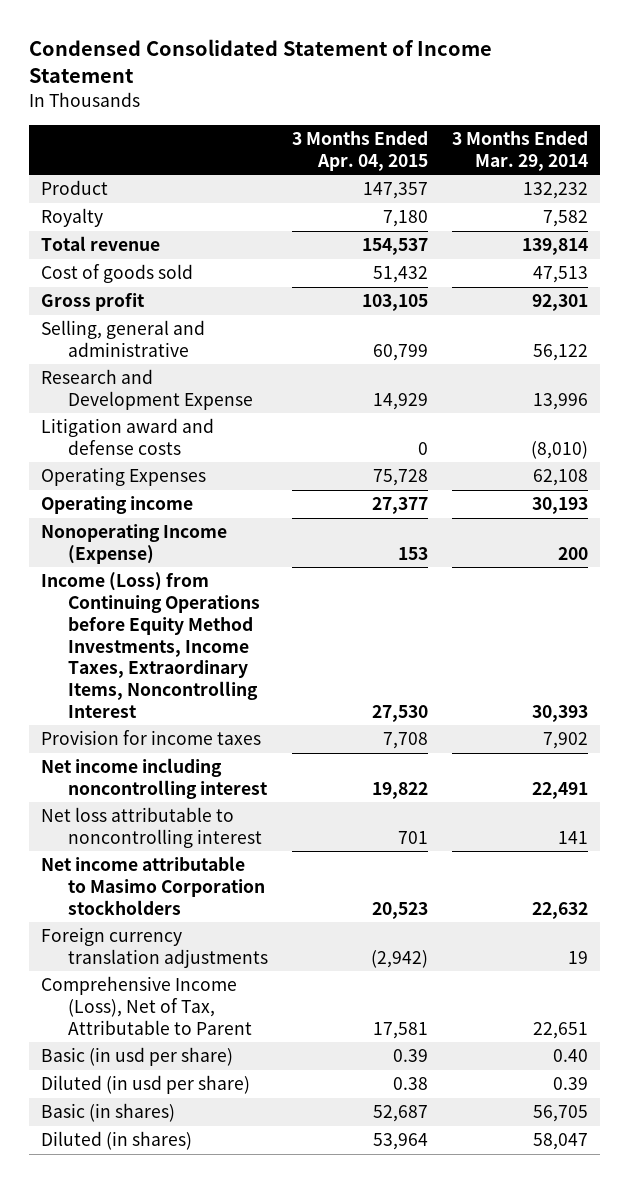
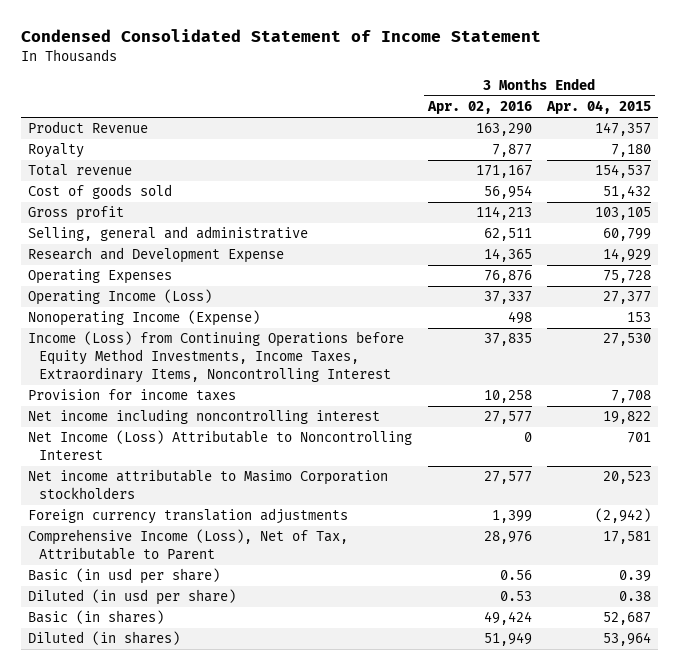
- | 3 Months Ended Apr. 04, 2015 | 3 Months Ended Mar. 29, 2014
+ | 3 Months Ended Apr. 02, 2016 | 3 Months Ended Apr. 04, 2015
- Product | 147,357 | 132,232
+ Product Revenue | 163,290 | 147,357
- Litigation award and defense costs | 0 | (8,010)
- Operating income | 27,377 | 30,193
+ Operating Income (Loss) | 37,337 | 27,377
- Net loss attributable to noncontrolling interest | 701 | 141
+ Net Income (Loss) Attributable to Noncontrolling Interest | 0 | 701

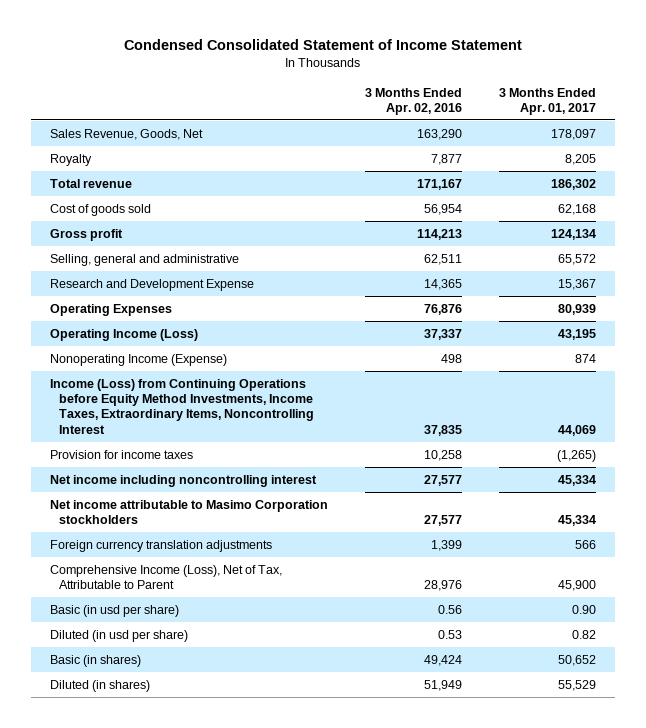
- | 3 Months Ended Apr. 02, 2016 | 3 Months Ended Apr. 04, 2015
+ | 3 Months Ended Apr. 02, 2016 | 3 Months Ended Apr. 01, 2017
- Product Revenue | 163,290 | 147,357
+ Sales Revenue, Goods, Net | 163,290 | 178,097
- Net Income (Loss) Attributable to Noncontrolling Interest | 0 | 701

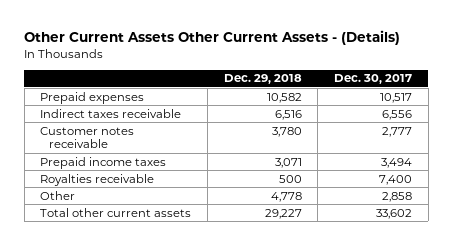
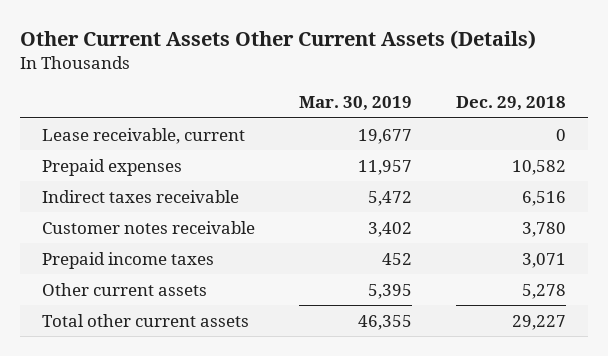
- Other Current Assets Other Current Assets - (Details)
+ Other Current Assets Other Current Assets (Details)
- | Dec. 29, 2018 | Dec. 30, 2017
+ | Mar. 30, 2019 | Dec. 29, 2018
+ Lease receivable, current | 19,677 | 0
- Royalties receivable | 500 | 7,400
- Other | 4,778 | 2,858
+ Other current assets | 5,395 | 5,278

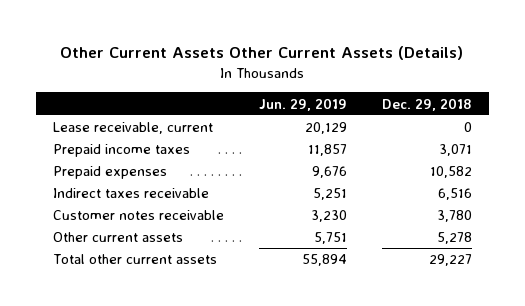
- | Mar. 30, 2019 | Dec. 29, 2018
+ | Jun. 29, 2019 | Dec. 29, 2018
moved up: Prepaid income taxes | 11,857 | 3,071

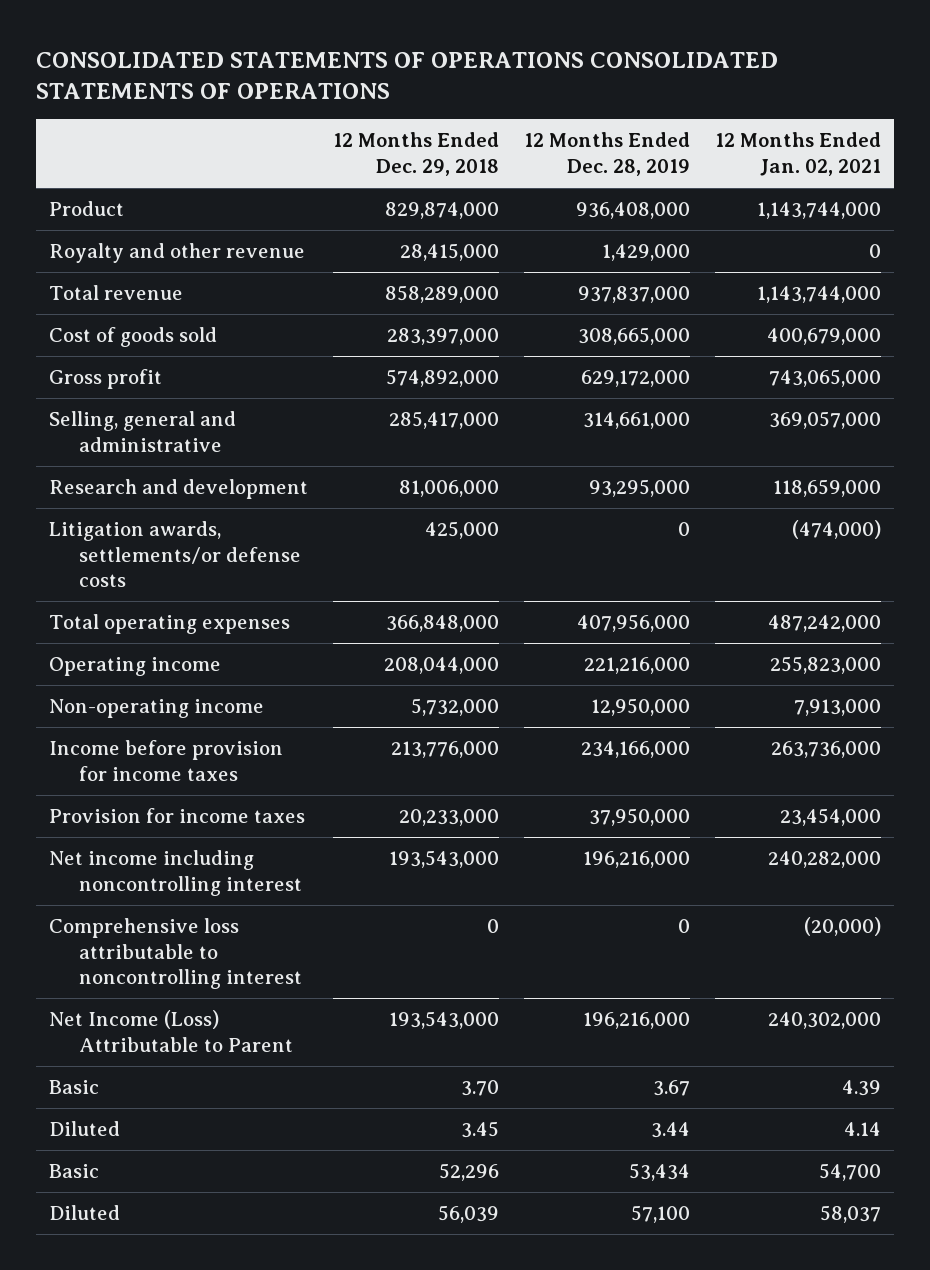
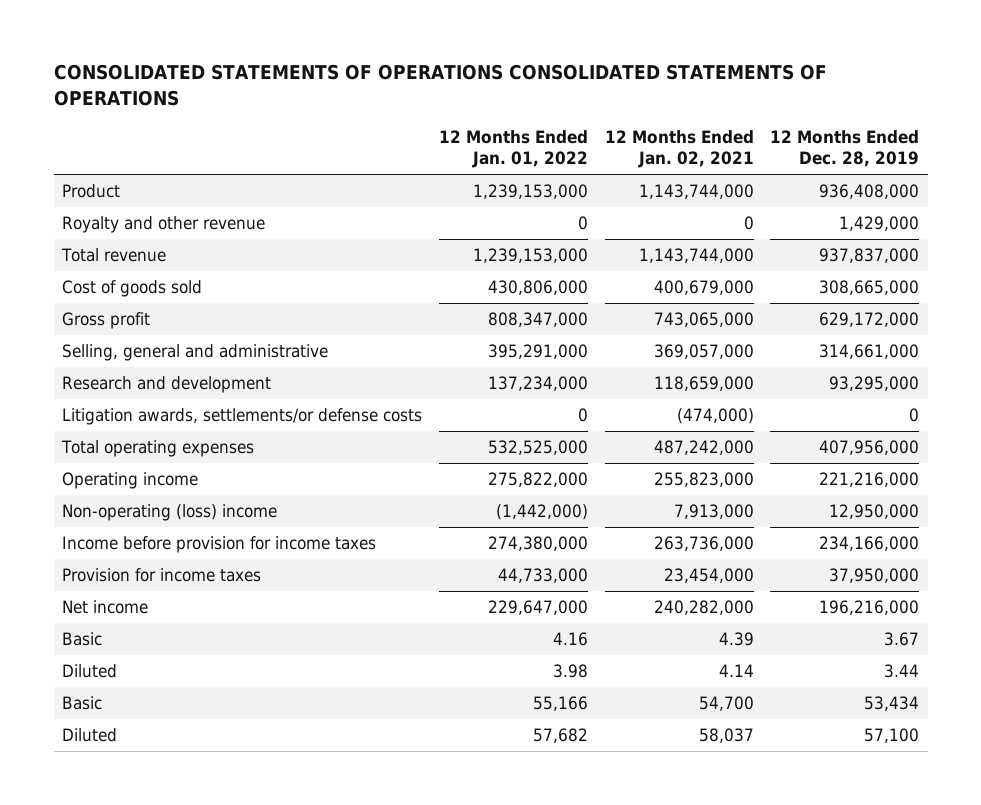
- | 12 Months Ended Dec. 29, 2018 | 12 Months Ended Dec. 28, 2019 | 12 Months Ended Jan. 02, 2021
+ | 12 Months Ended Jan. 01, 2022 | 12 Months Ended Jan. 02, 2021 | 12 Months Ended Dec. 28, 2019
- Non-operating income | 5,732,000 | 12,950,000 | 7,913,000
+ Non-operating (loss) income | (1,442,000) | 7,913,000 | 12,950,000
- Net income including noncontrolling interest | 193,543,000 | 196,216,000 | 240,282,000
- Comprehensive loss attributable to noncontrolling interest | 0 | 0 | (20,000)
- Net Income (Loss) Attributable to Parent | 193,543,000 | 196,216,000 | 240,302,000
+ Net income | 229,647,000 | 240,282,000 | 196,216,000

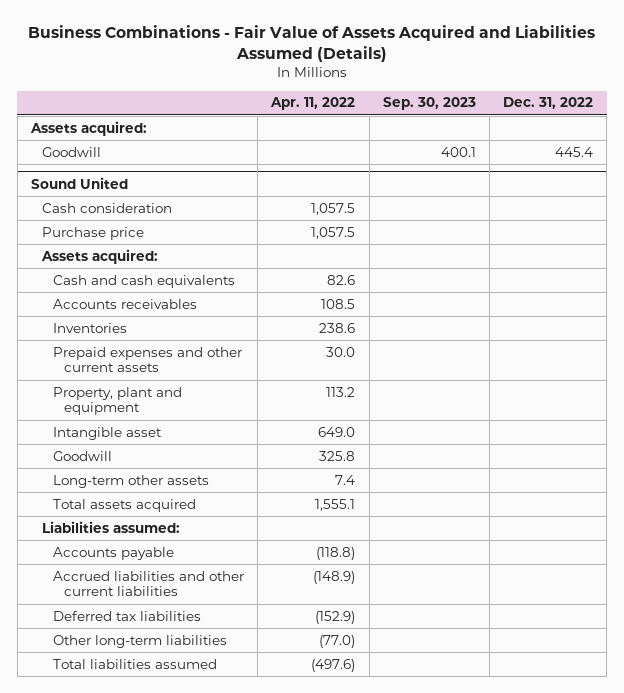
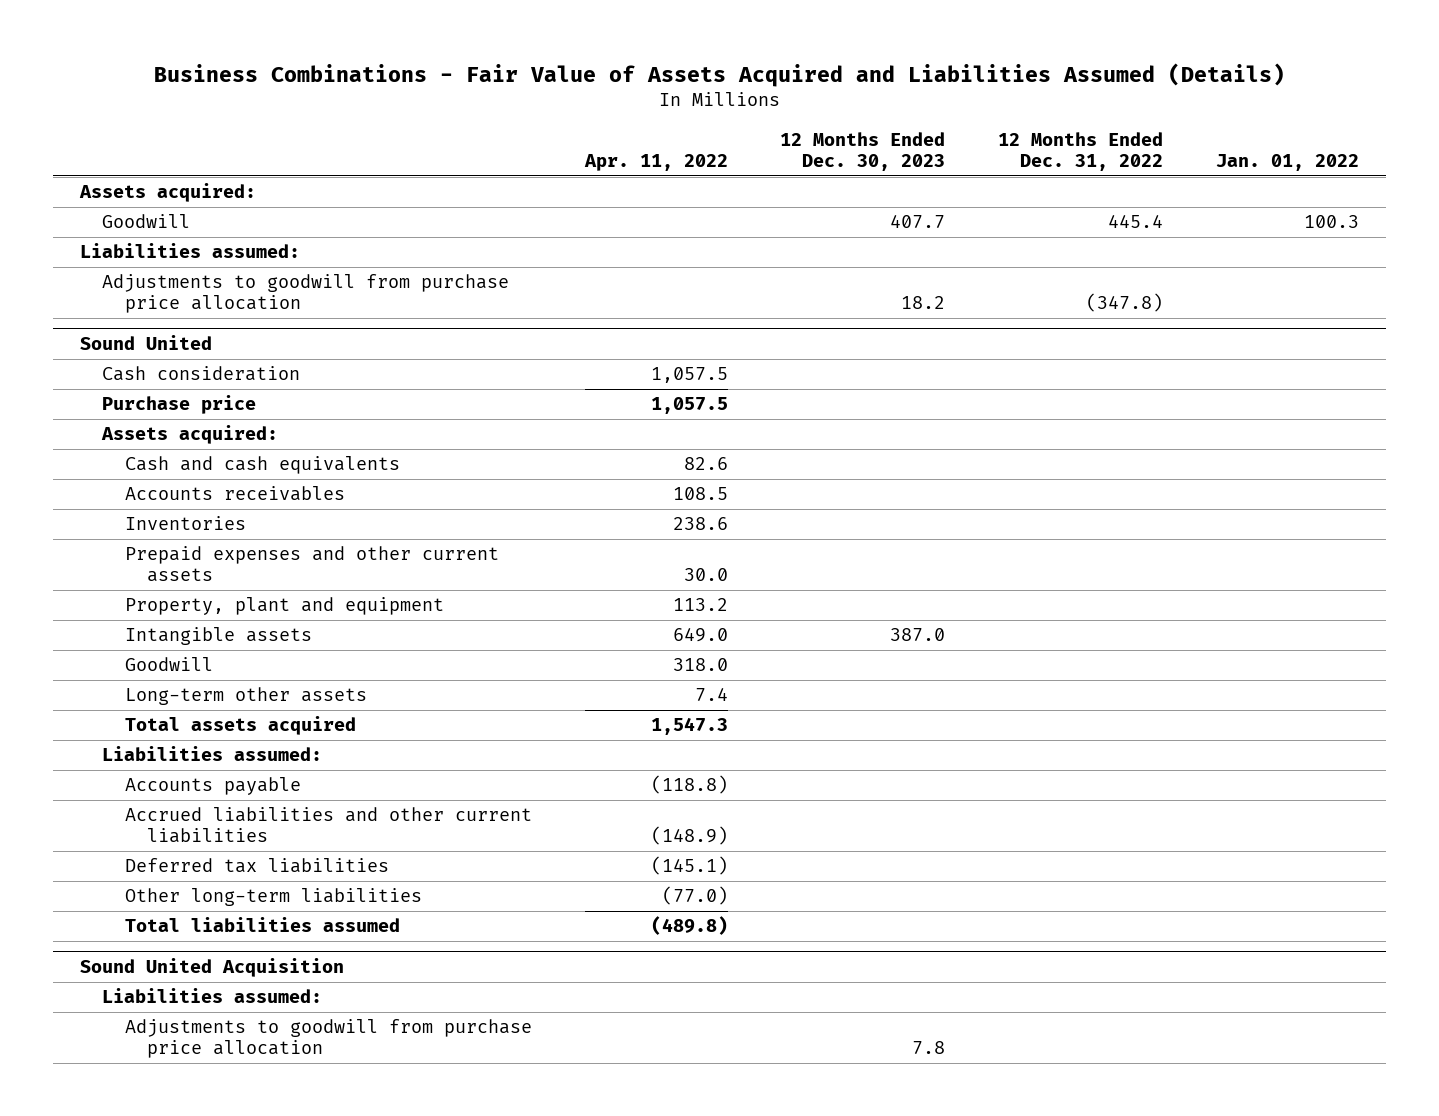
- | Apr. 11, 2022 | Sep. 30, 2023 | Dec. 31, 2022
+ | Apr. 11, 2022 | 12 Months Ended Dec. 30, 2023 | 12 Months Ended Dec. 31, 2022 | Jan. 01, 2022
+ Liabilities assumed:
+ Adjustments to goodwill from purchase price allocation | | 18.2 | (347.8) |
@ Sound United
- Intangible asset | 649.0 | |
- Goodwill | 325.8 | |
+ Intangible assets | 649.0 | 387.0 | |
+ Goodwill | 318.0 | | |
- Total assets acquired | 1,555.1 | |
+ Total assets acquired | 1,547.3 | | |
- Deferred tax liabilities | (152.9) | |
+ Deferred tax liabilities | (145.1) | | |
- Total liabilities assumed | (497.6) | |
+ Total liabilities assumed | (489.8) | | |
+ Sound United Acquisition
+ Liabilities assumed:
+ Adjustments to goodwill from purchase price allocation | | 7.8 | |

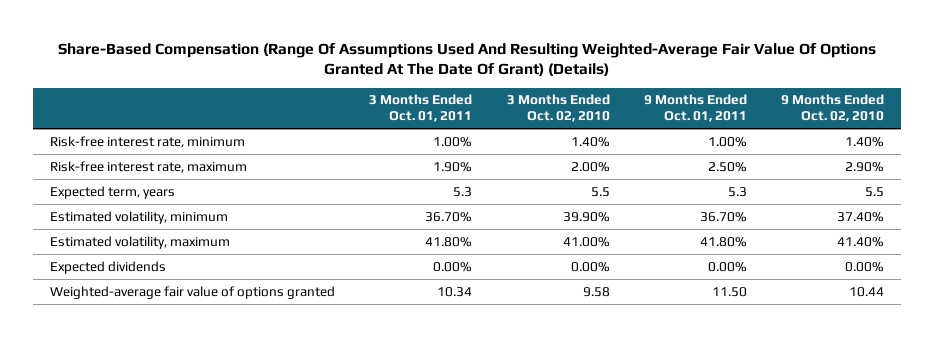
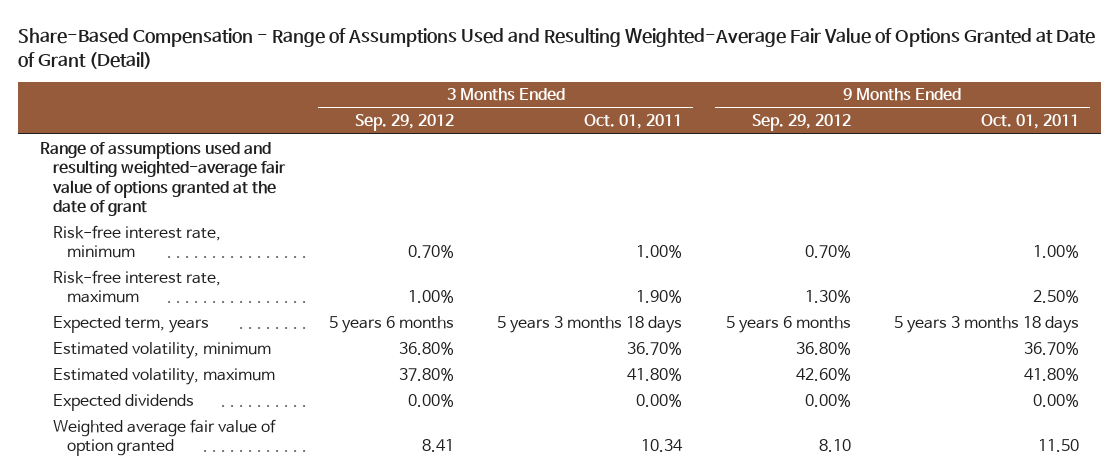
- Share-Based Compensation (Range Of Assumptions Used And Resulting Weighted-Average Fair Value Of Options Granted At The Date Of Grant) (Details)
+ Share-Based Compensation - Range of Assumptions Used and Resulting Weighted-Average Fair Value of Options Granted at Date of Grant (Detail)
- | 3 Months Ended Oct. 01, 2011 | 3 Months Ended Oct. 02, 2010 | 9 Months Ended Oct. 01, 2011 | 9 Months Ended Oct. 02, 2010
+ | 3 Months Ended Sep. 29, 2012 | 3 Months Ended Oct. 01, 2011 | 9 Months Ended Sep. 29, 2012 | 9 Months Ended Oct. 01, 2011
+ Range of assumptions used and resulting weighted-average fair value of options granted at the date of grant
- Expected term, years | 5.3 | 5.5 | 5.3 | 5.5
+ Expected term, years | 5 years 6 months | 5 years 3 months 18 days | 5 years 6 months | 5 years 3 months 18 days
- Weighted-average fair value of options granted | 10.34 | 9.58 | 11.50 | 10.44
+ Weighted average fair value of option granted | 8.41 | 10.34 | 8.10 | 11.50

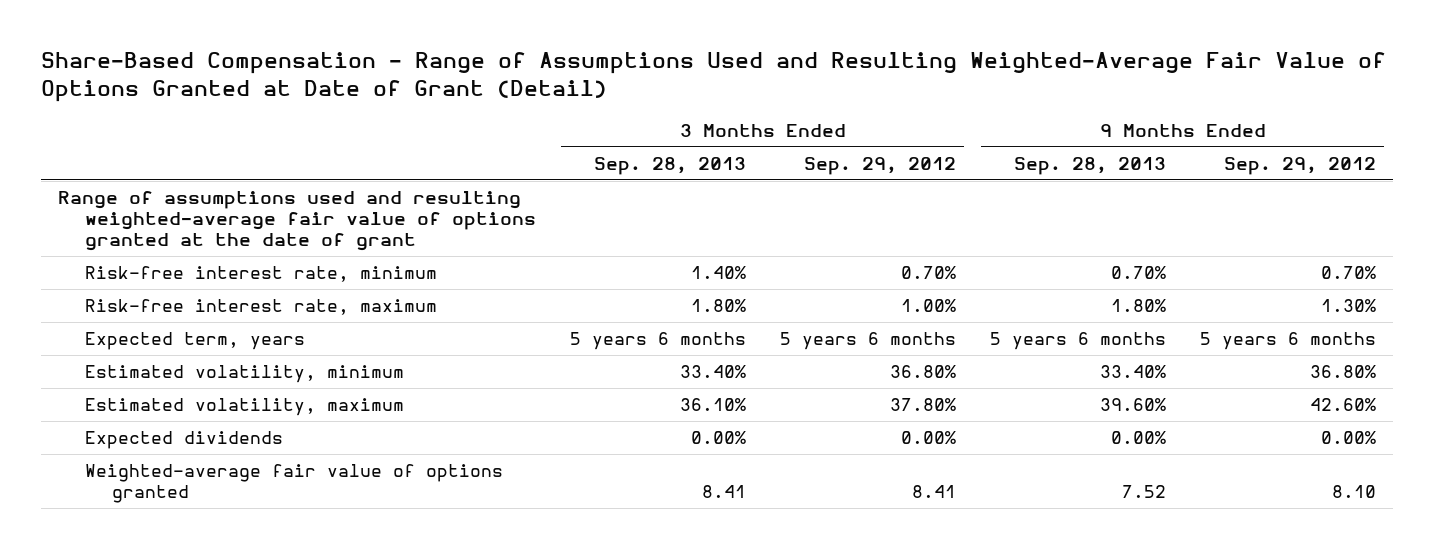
- | 3 Months Ended Sep. 29, 2012 | 3 Months Ended Oct. 01, 2011 | 9 Months Ended Sep. 29, 2012 | 9 Months Ended Oct. 01, 2011
+ | 3 Months Ended Sep. 28, 2013 | 3 Months Ended Sep. 29, 2012 | 9 Months Ended Sep. 28, 2013 | 9 Months Ended Sep. 29, 2012
- Weighted average fair value of option granted | 8.41 | 10.34 | 8.10 | 11.50
+ Weighted-average fair value of options granted | 8.41 | 8.41 | 7.52 | 8.10

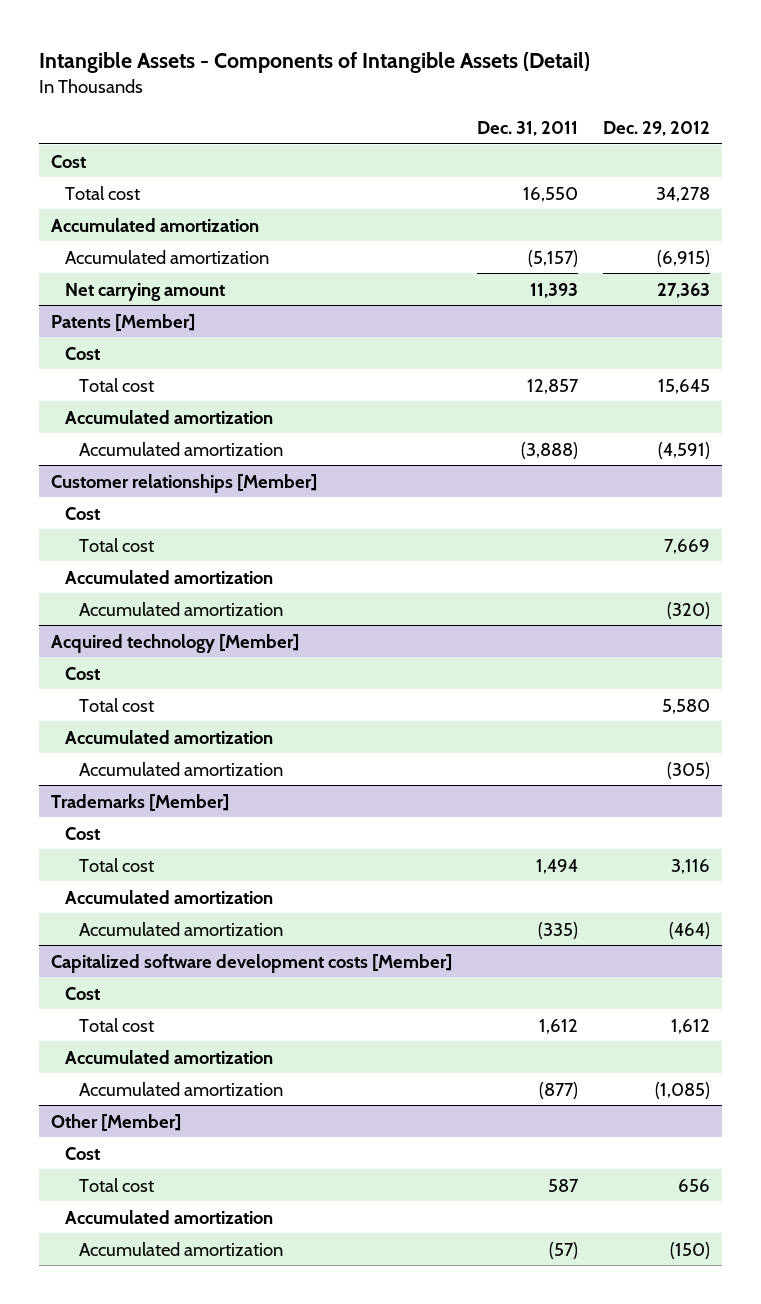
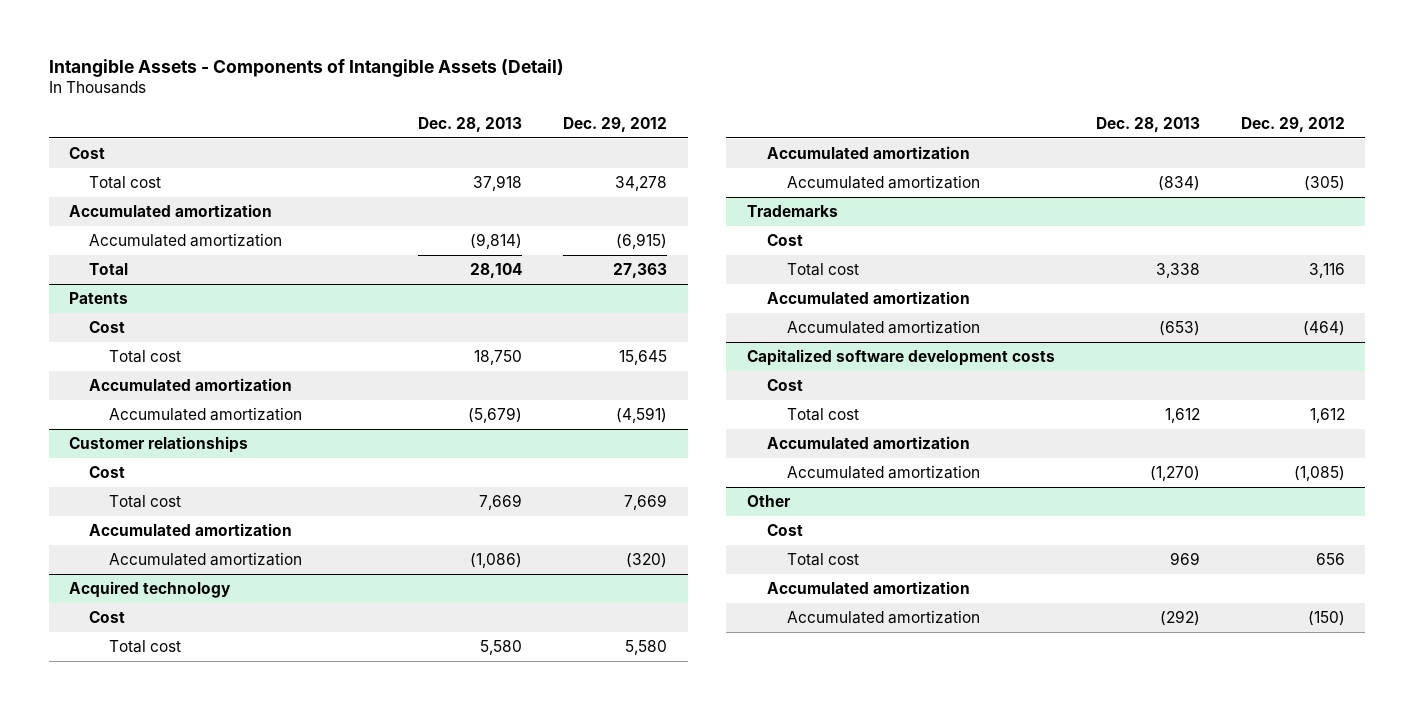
- | Dec. 31, 2011 | Dec. 29, 2012
+ | Dec. 28, 2013 | Dec. 29, 2012
- Net carrying amount | 11,393 | 27,363
- Patents [Member]
+ Total | 28,104 | 27,363
+ Patents
- Customer relationships [Member]
+ Customer relationships
- Acquired technology [Member]
+ Acquired technology
- Trademarks [Member]
+ Trademarks
- Capitalized software development costs [Member]
+ Capitalized software development costs
- Other [Member]
+ Other

